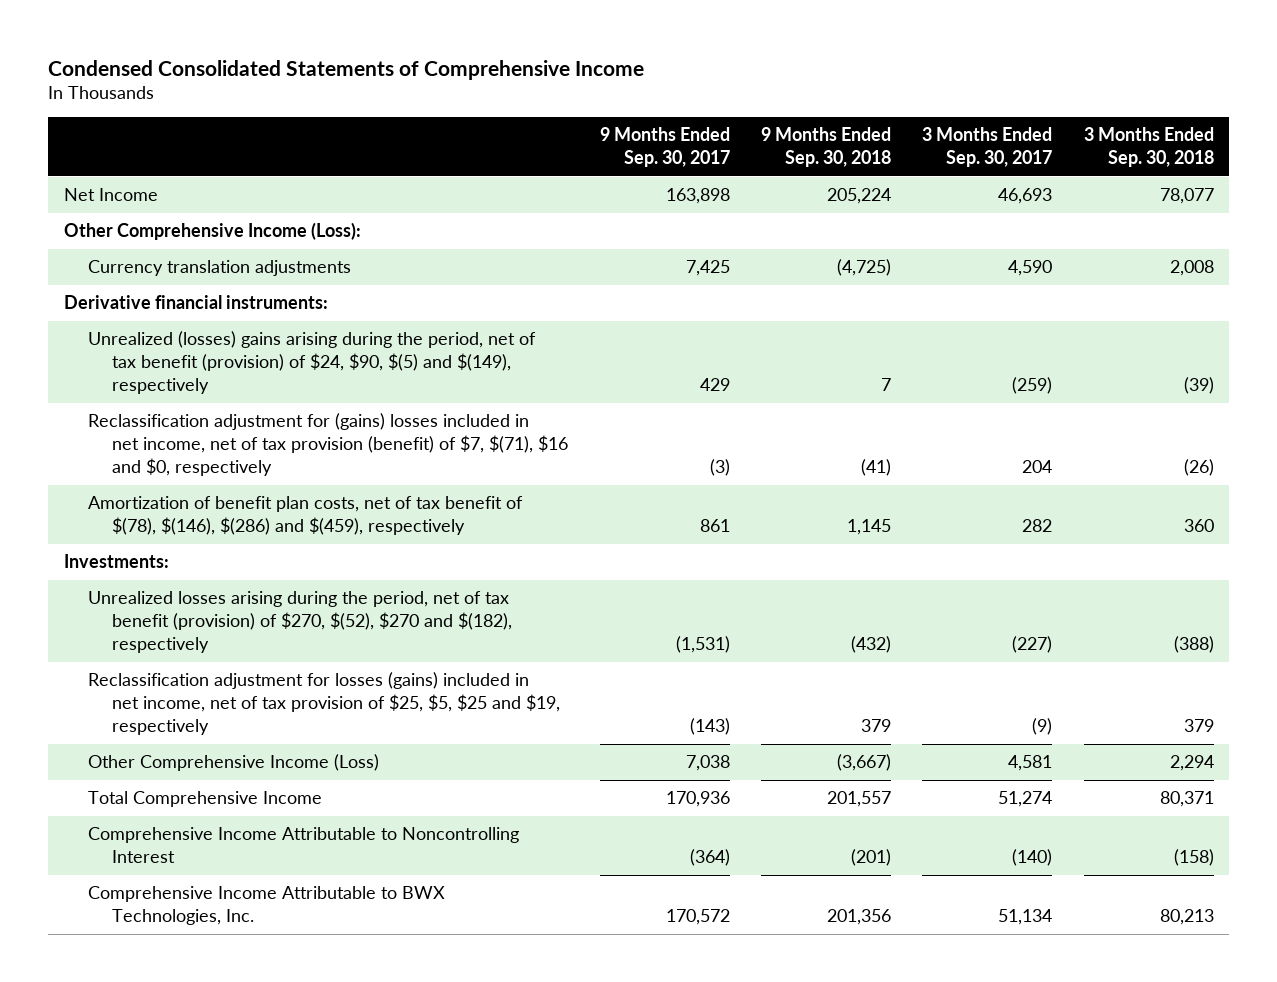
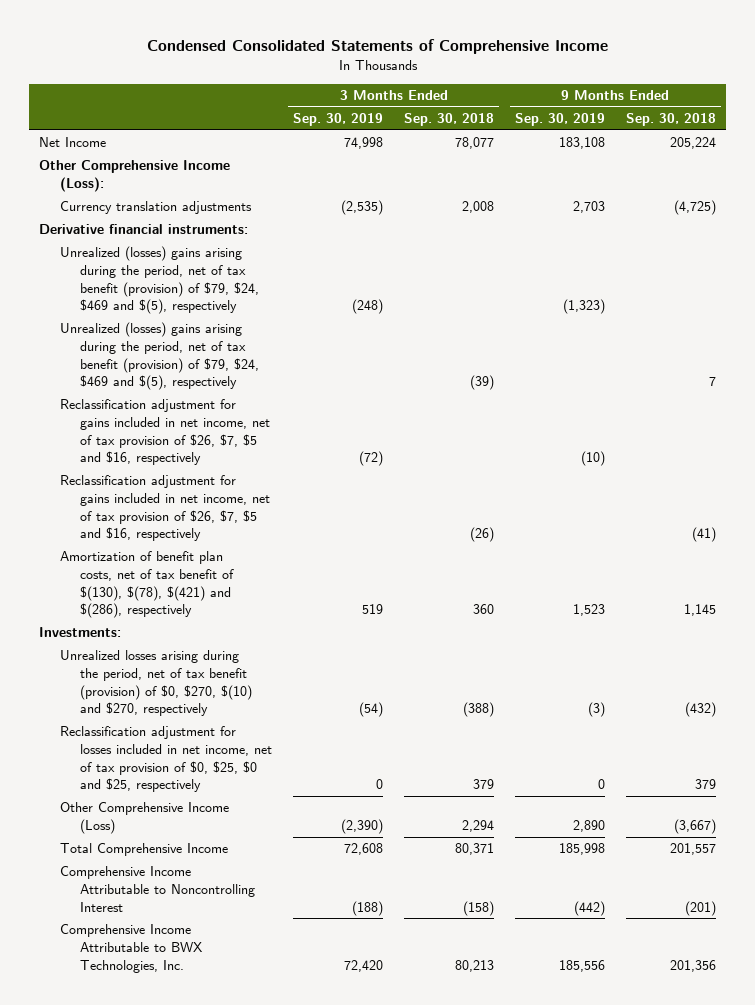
- | 9 Months Ended Sep. 30, 2017 | 9 Months Ended Sep. 30, 2018 | 3 Months Ended Sep. 30, 2017 | 3 Months Ended Sep. 30, 2018
+ | 3 Months Ended Sep. 30, 2019 | 3 Months Ended Sep. 30, 2018 | 9 Months Ended Sep. 30, 2019 | 9 Months Ended Sep. 30, 2018
- Unrealized (losses) gains arising during the period, net of tax benefit (provision) of $24, $90, $(5) and $(149), respectively | 429 | 7 | (259) | (39)
- Reclassification adjustment for (gains) losses included in net income, net of tax provision (benefit) of $7, $(71), $16 and $0, respectively | (3) | (41) | 204 | (26)
- Amortization of benefit plan costs, net of tax benefit of $(78), $(146), $(286) and $(459), respectively | 861 | 1,145 | 282 | 360
+ Unrealized (losses) gains arising during the period, net of tax benefit (provision) of $79, $24, $469 and $(5), respectively | (248) | | (1,323) |
+ Unrealized (losses) gains arising during the period, net of tax benefit (provision) of $79, $24, $469 and $(5), respectively | | (39) | | 7
+ Reclassification adjustment for gains included in net income, net of tax provision of $26, $7, $5 and $16, respectively | (72) | | (10) |
+ Reclassification adjustment for gains included in net income, net of tax provision of $26, $7, $5 and $16, respectively | | (26) | | (41)
+ Amortization of benefit plan costs, net of tax benefit of $(130), $(78), $(421) and $(286), respectively | 519 | 360 | 1,523 | 1,145
- Unrealized losses arising during the period, net of tax benefit (provision) of $270, $(52), $270 and $(182), respectively | (1,531) | (432) | (227) | (388)
- Reclassification adjustment for losses (gains) included in net income, net of tax provision of $25, $5, $25 and $19, respectively | (143) | 379 | (9) | 379
+ Unrealized losses arising during the period, net of tax benefit (provision) of $0, $270, $(10) and $270, respectively | (54) | (388) | (3) | (432)
+ Reclassification adjustment for losses included in net income, net of tax provision of $0, $25, $0 and $25, respectively | 0 | 379 | 0 | 379

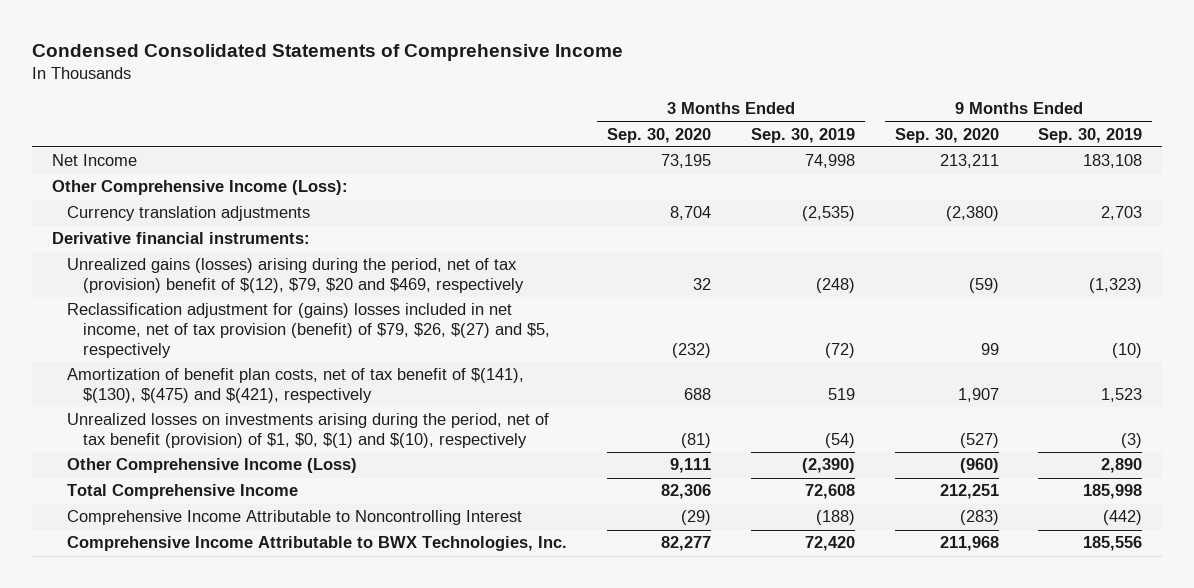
- | 3 Months Ended Sep. 30, 2019 | 3 Months Ended Sep. 30, 2018 | 9 Months Ended Sep. 30, 2019 | 9 Months Ended Sep. 30, 2018
+ | 3 Months Ended Sep. 30, 2020 | 3 Months Ended Sep. 30, 2019 | 9 Months Ended Sep. 30, 2020 | 9 Months Ended Sep. 30, 2019
- Unrealized (losses) gains arising during the period, net of tax benefit (provision) of $79, $24, $469 and $(5), respectively | (248) | | (1,323) |
- Unrealized (losses) gains arising during the period, net of tax benefit (provision) of $79, $24, $469 and $(5), respectively | | (39) | | 7
- Reclassification adjustment for gains included in net income, net of tax provision of $26, $7, $5 and $16, respectively | (72) | | (10) |
- Reclassification adjustment for gains included in net income, net of tax provision of $26, $7, $5 and $16, respectively | | (26) | | (41)
- Amortization of benefit plan costs, net of tax benefit of $(130), $(78), $(421) and $(286), respectively | 519 | 360 | 1,523 | 1,145
- Investments:
- Unrealized losses arising during the period, net of tax benefit (provision) of $0, $270, $(10) and $270, respectively | (54) | (388) | (3) | (432)
- Reclassification adjustment for losses included in net income, net of tax provision of $0, $25, $0 and $25, respectively | 0 | 379 | 0 | 379
+ Unrealized gains (losses) arising during the period, net of tax (provision) benefit of $(12), $79, $20 and $469, respectively | 32 | (248) | (59) | (1,323)
+ Reclassification adjustment for (gains) losses included in net income, net of tax provision (benefit) of $79, $26, $(27) and $5, respectively | (232) | (72) | 99 | (10)
+ Amortization of benefit plan costs, net of tax benefit of $(141), $(130), $(475) and $(421), respectively | 688 | 519 | 1,907 | 1,523
+ Unrealized losses on investments arising during the period, net of tax benefit (provision) of $1, $0, $(1) and $(10), respectively | (81) | (54) | (527) | (3)

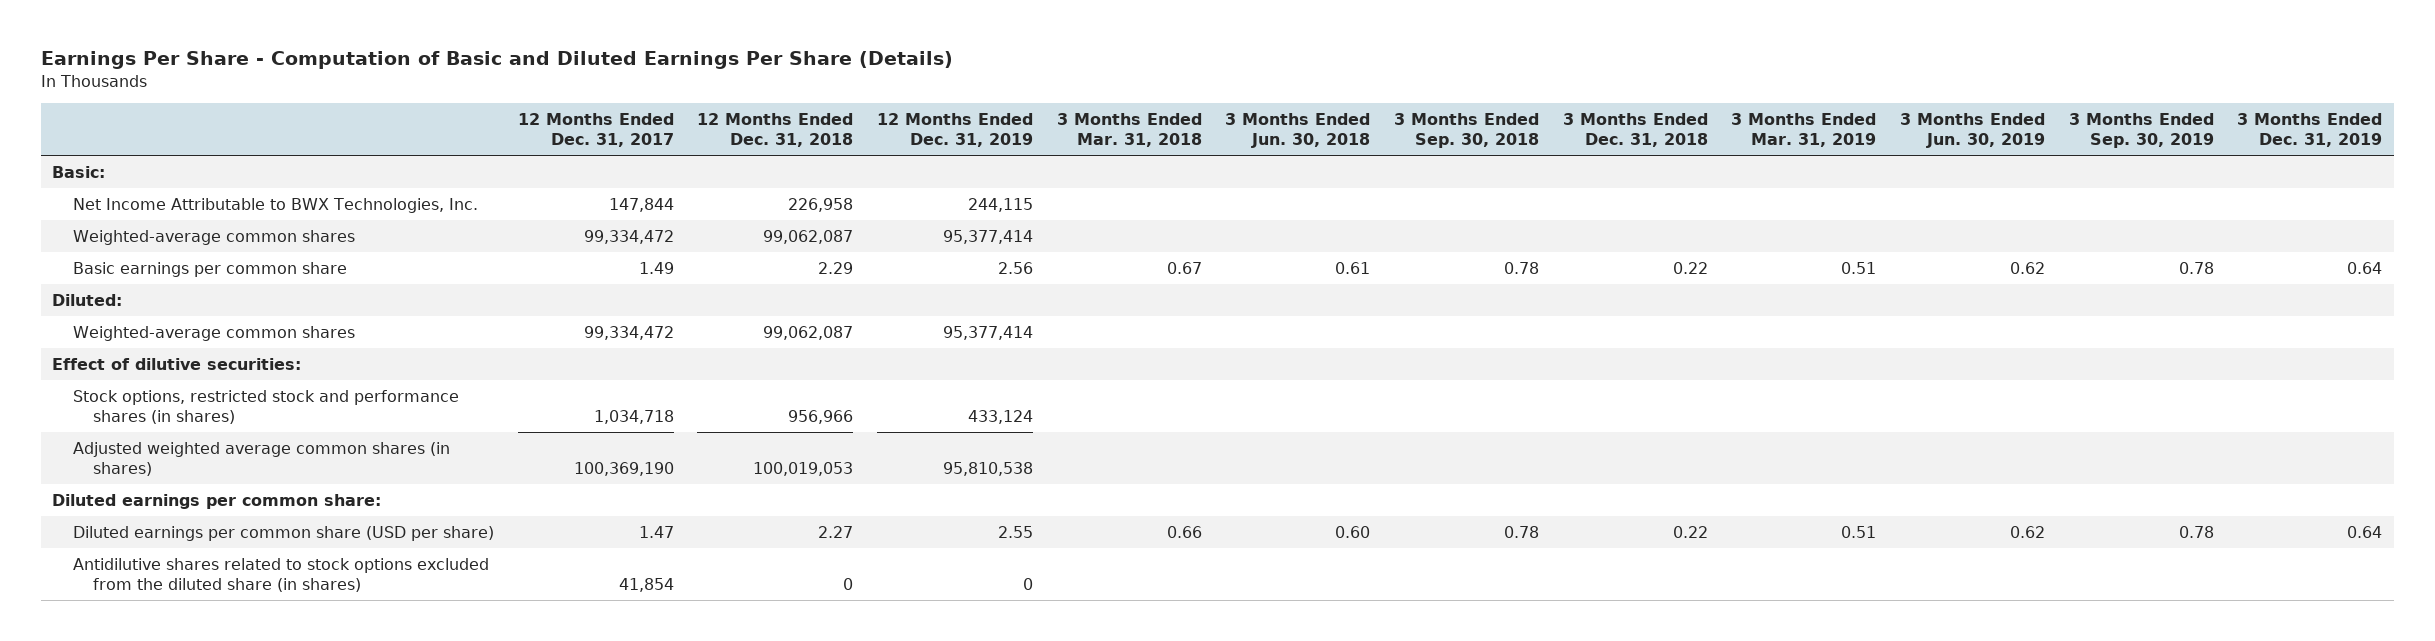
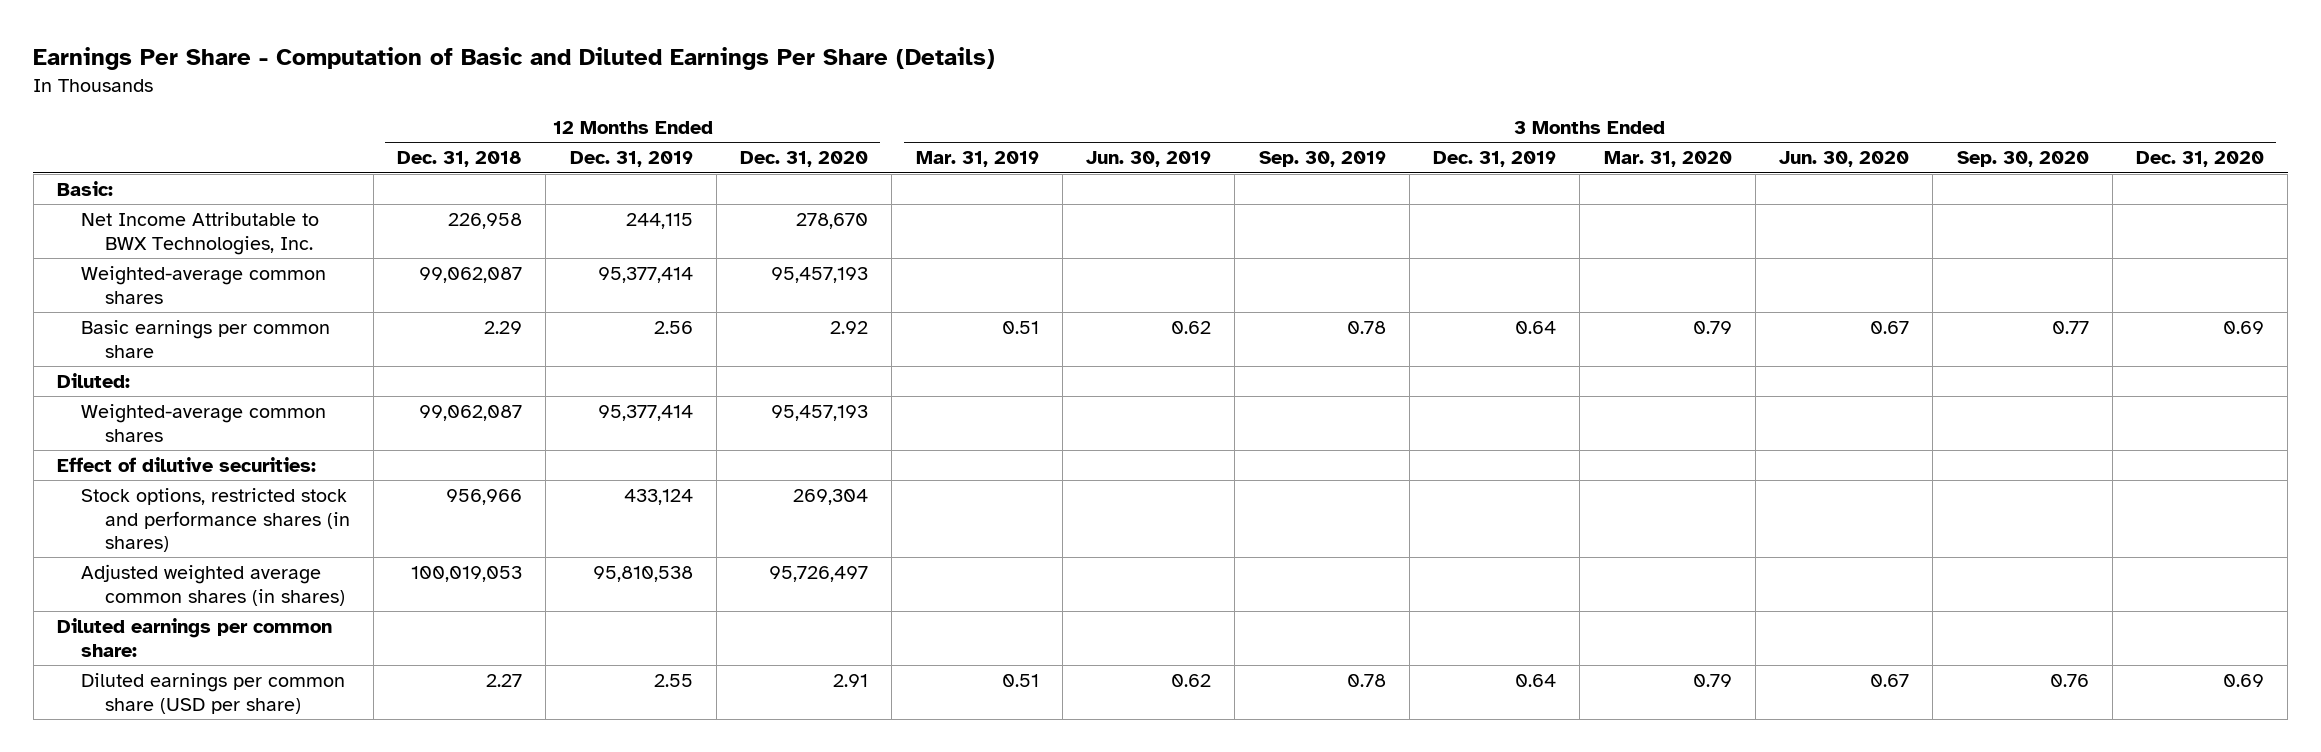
- | 12 Months Ended Dec. 31, 2017 | 12 Months Ended Dec. 31, 2018 | 12 Months Ended Dec. 31, 2019 | 3 Months Ended Mar. 31, 2018 | 3 Months Ended Jun. 30, 2018 | 3 Months Ended Sep. 30, 2018 | 3 Months Ended Dec. 31, 2018 | 3 Months Ended Mar. 31, 2019 | 3 Months Ended Jun. 30, 2019 | 3 Months Ended Sep. 30, 2019 | 3 Months Ended Dec. 31, 2019
+ | 12 Months Ended Dec. 31, 2018 | 12 Months Ended Dec. 31, 2019 | 12 Months Ended Dec. 31, 2020 | 3 Months Ended Mar. 31, 2019 | 3 Months Ended Jun. 30, 2019 | 3 Months Ended Sep. 30, 2019 | 3 Months Ended Dec. 31, 2019 | 3 Months Ended Mar. 31, 2020 | 3 Months Ended Jun. 30, 2020 | 3 Months Ended Sep. 30, 2020 | 3 Months Ended Dec. 31, 2020
- Antidilutive shares related to stock options excluded from the diluted share (in shares) | 41,854 | 0 | 0 | | | | | | | |

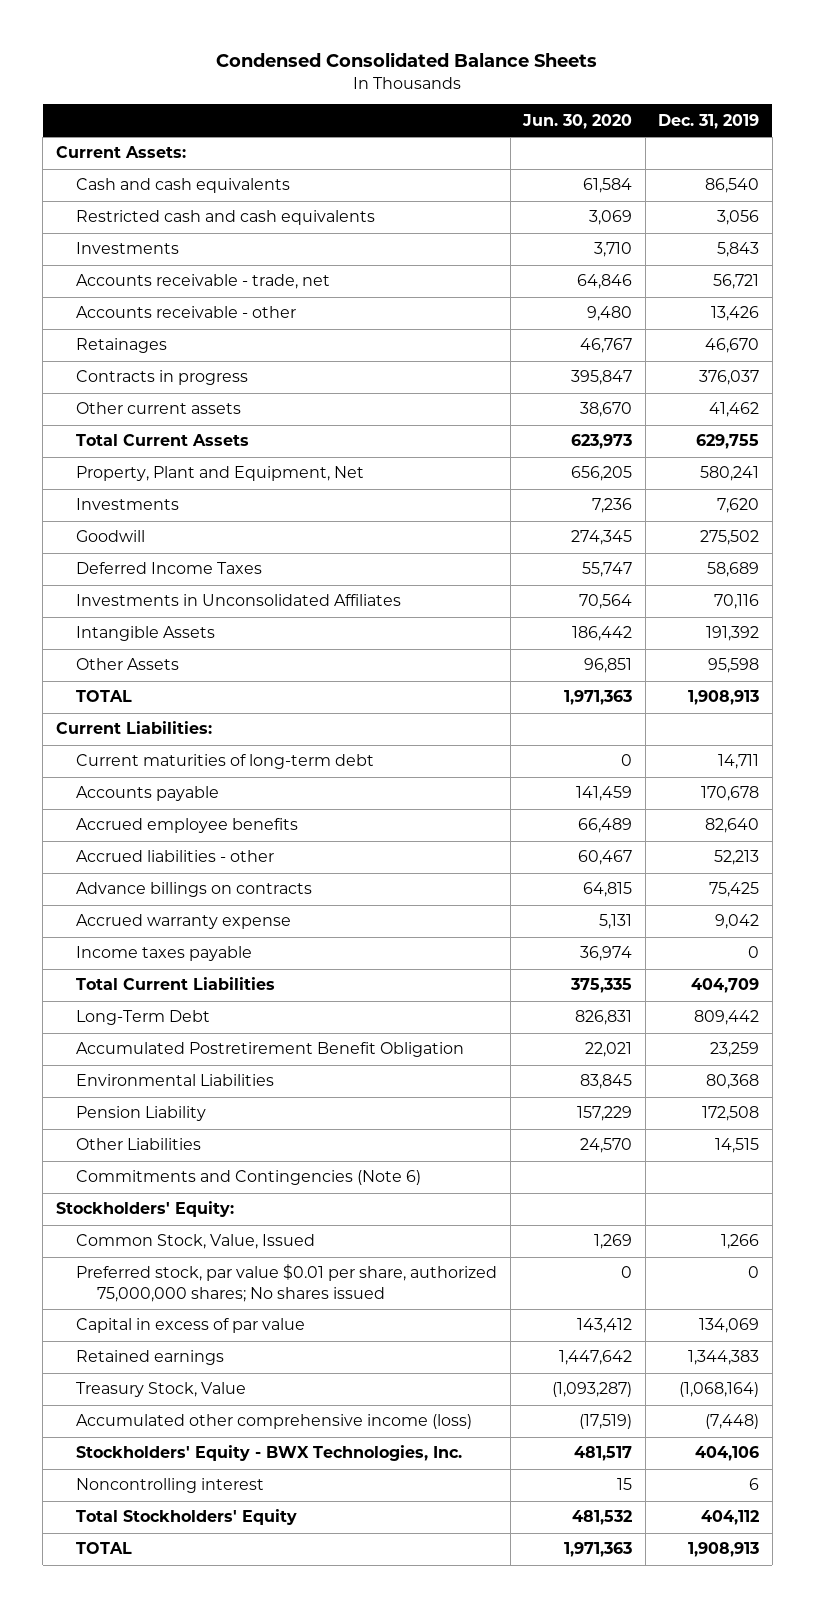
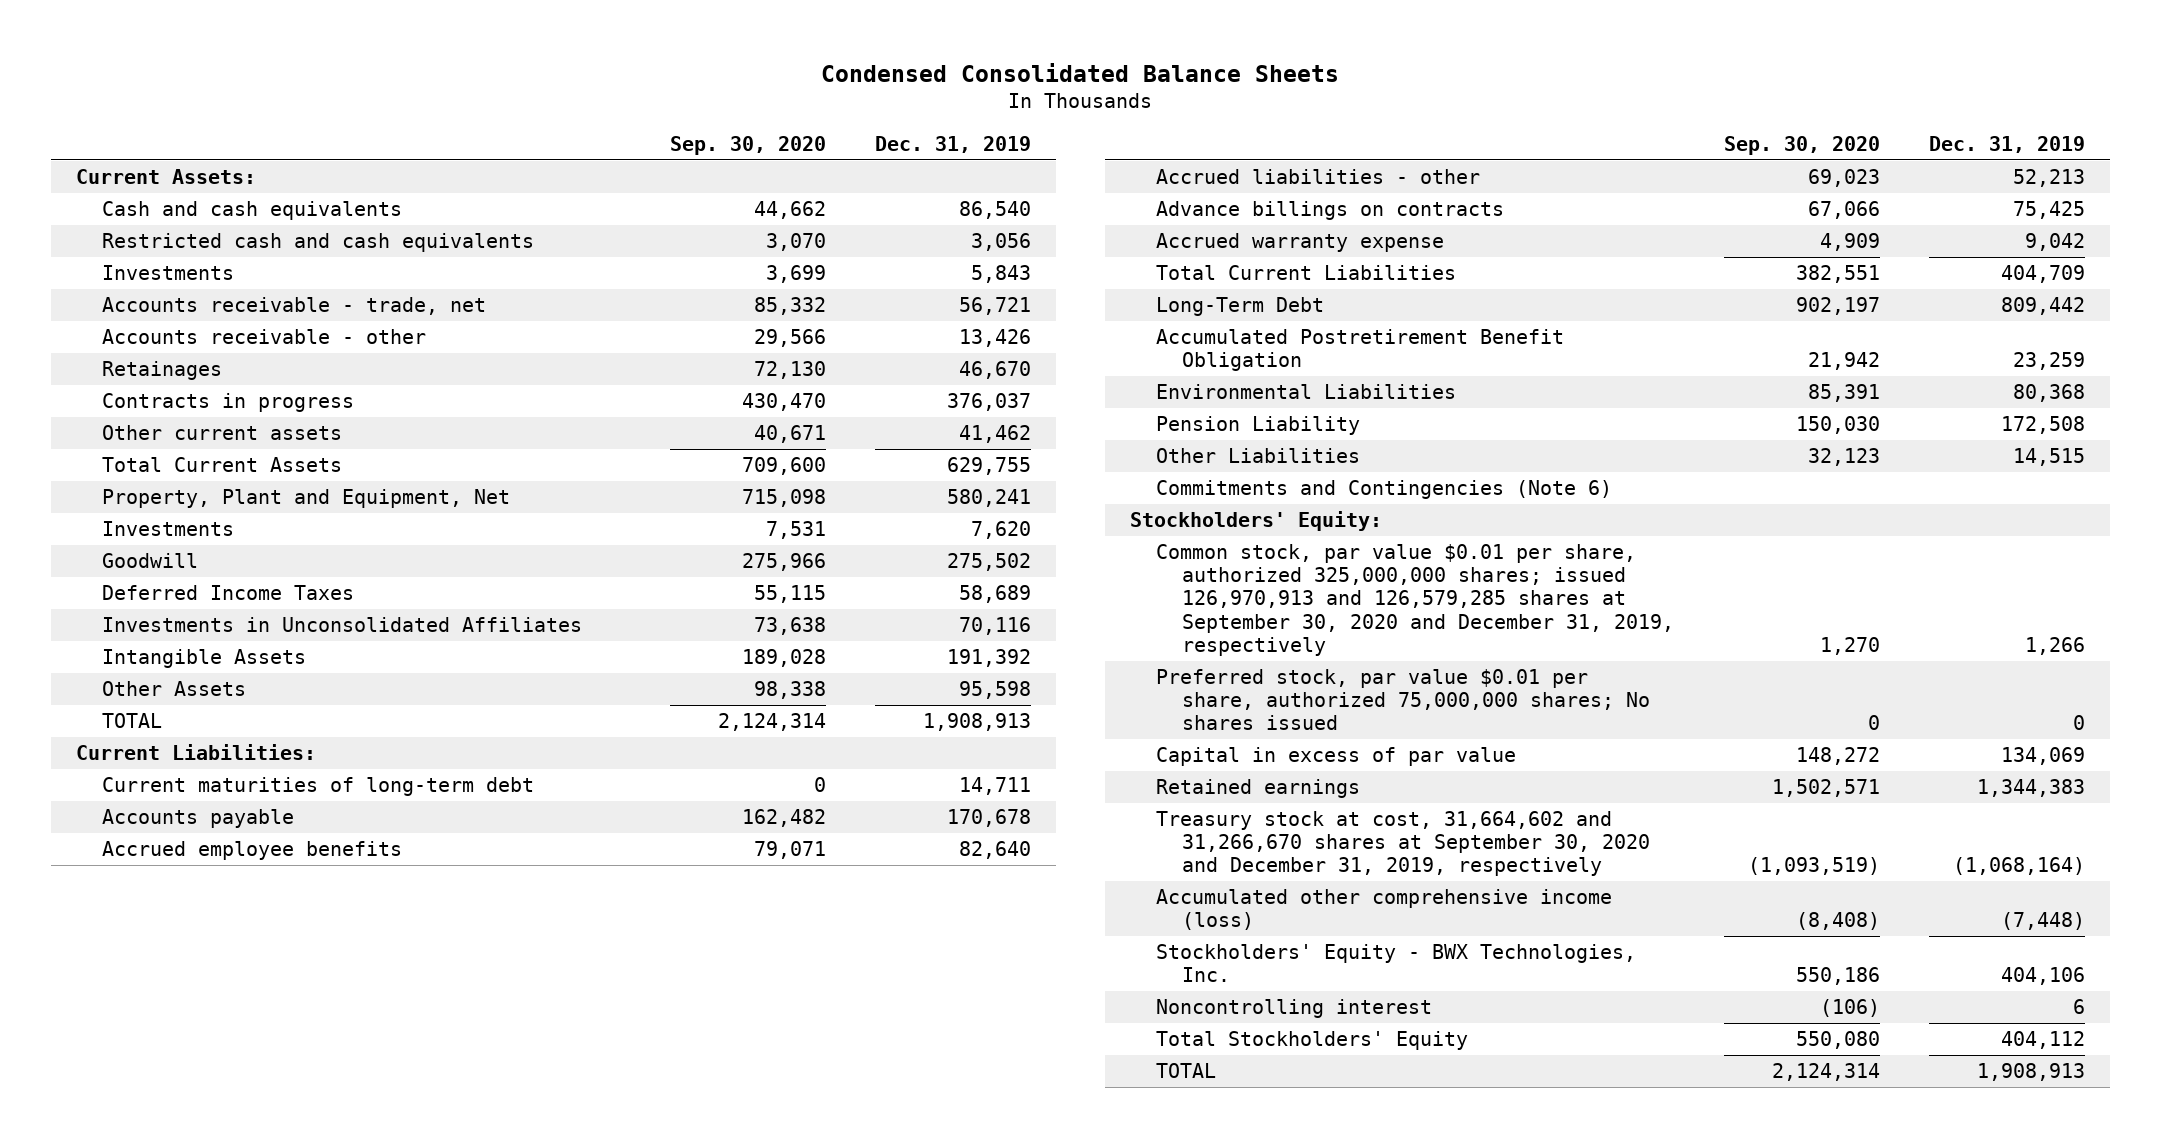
- | Jun. 30, 2020 | Dec. 31, 2019
+ | Sep. 30, 2020 | Dec. 31, 2019
- Income taxes payable | 36,974 | 0
- Common Stock, Value, Issued | 1,269 | 1,266
+ Common stock, par value $0.01 per share, authorized 325,000,000 shares; issued 126,970,913 and 126,579,285 shares at September 30, 2020 and December 31, 2019, respectively | 1,270 | 1,266
- Treasury Stock, Value | (1,093,287) | (1,068,164)
+ Treasury stock at cost, 31,664,602 and 31,266,670 shares at September 30, 2020 and December 31, 2019, respectively | (1,093,519) | (1,068,164)

